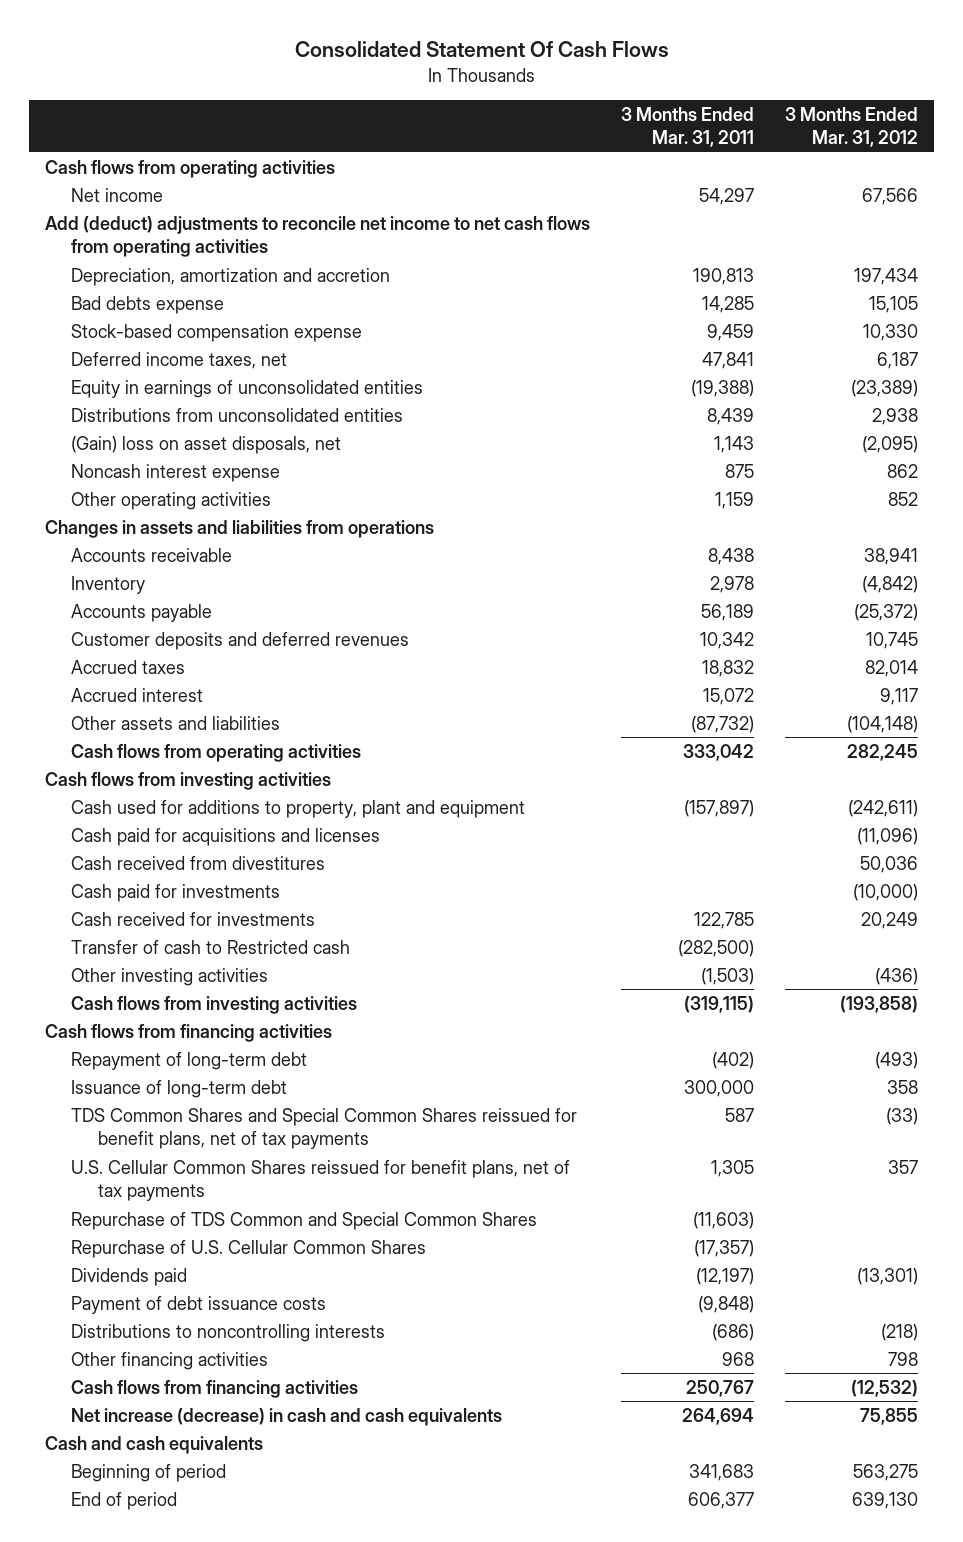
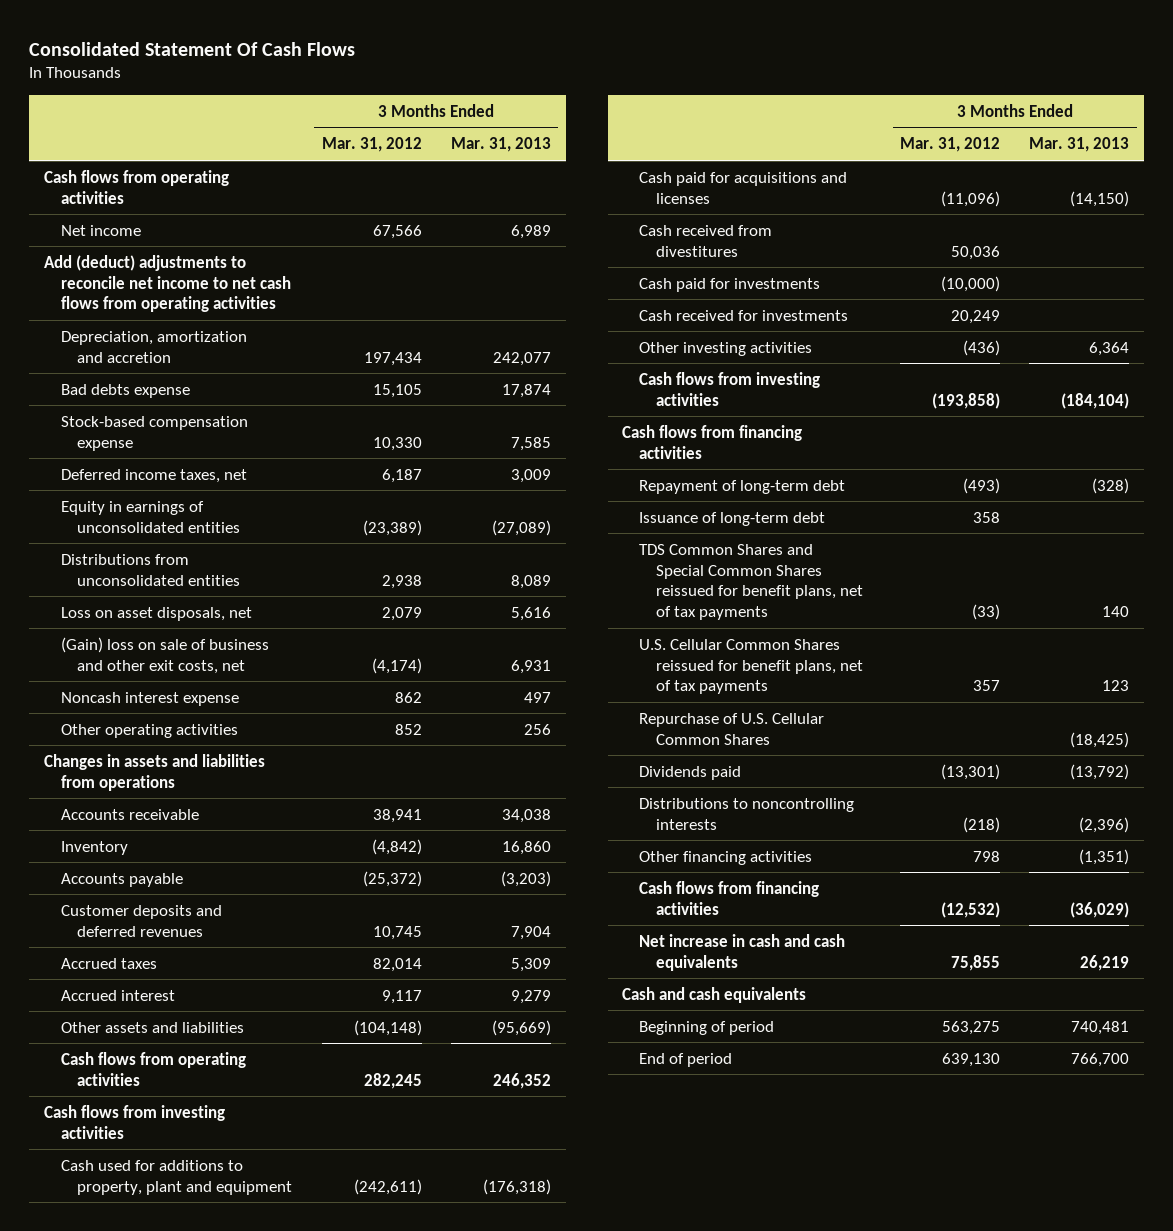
- | 3 Months Ended Mar. 31, 2011 | 3 Months Ended Mar. 31, 2012
+ | 3 Months Ended Mar. 31, 2012 | 3 Months Ended Mar. 31, 2013
- (Gain) loss on asset disposals, net | 1,143 | (2,095)
+ Loss on asset disposals, net | 2,079 | 5,616
+ (Gain) loss on sale of business and other exit costs, net | (4,174) | 6,931
- Transfer of cash to Restricted cash | (282,500) |
- Repurchase of TDS Common and Special Common Shares | (11,603) |
- Payment of debt issuance costs | (9,848) |
- Net increase (decrease) in cash and cash equivalents | 264,694 | 75,855
+ Net increase in cash and cash equivalents | 75,855 | 26,219

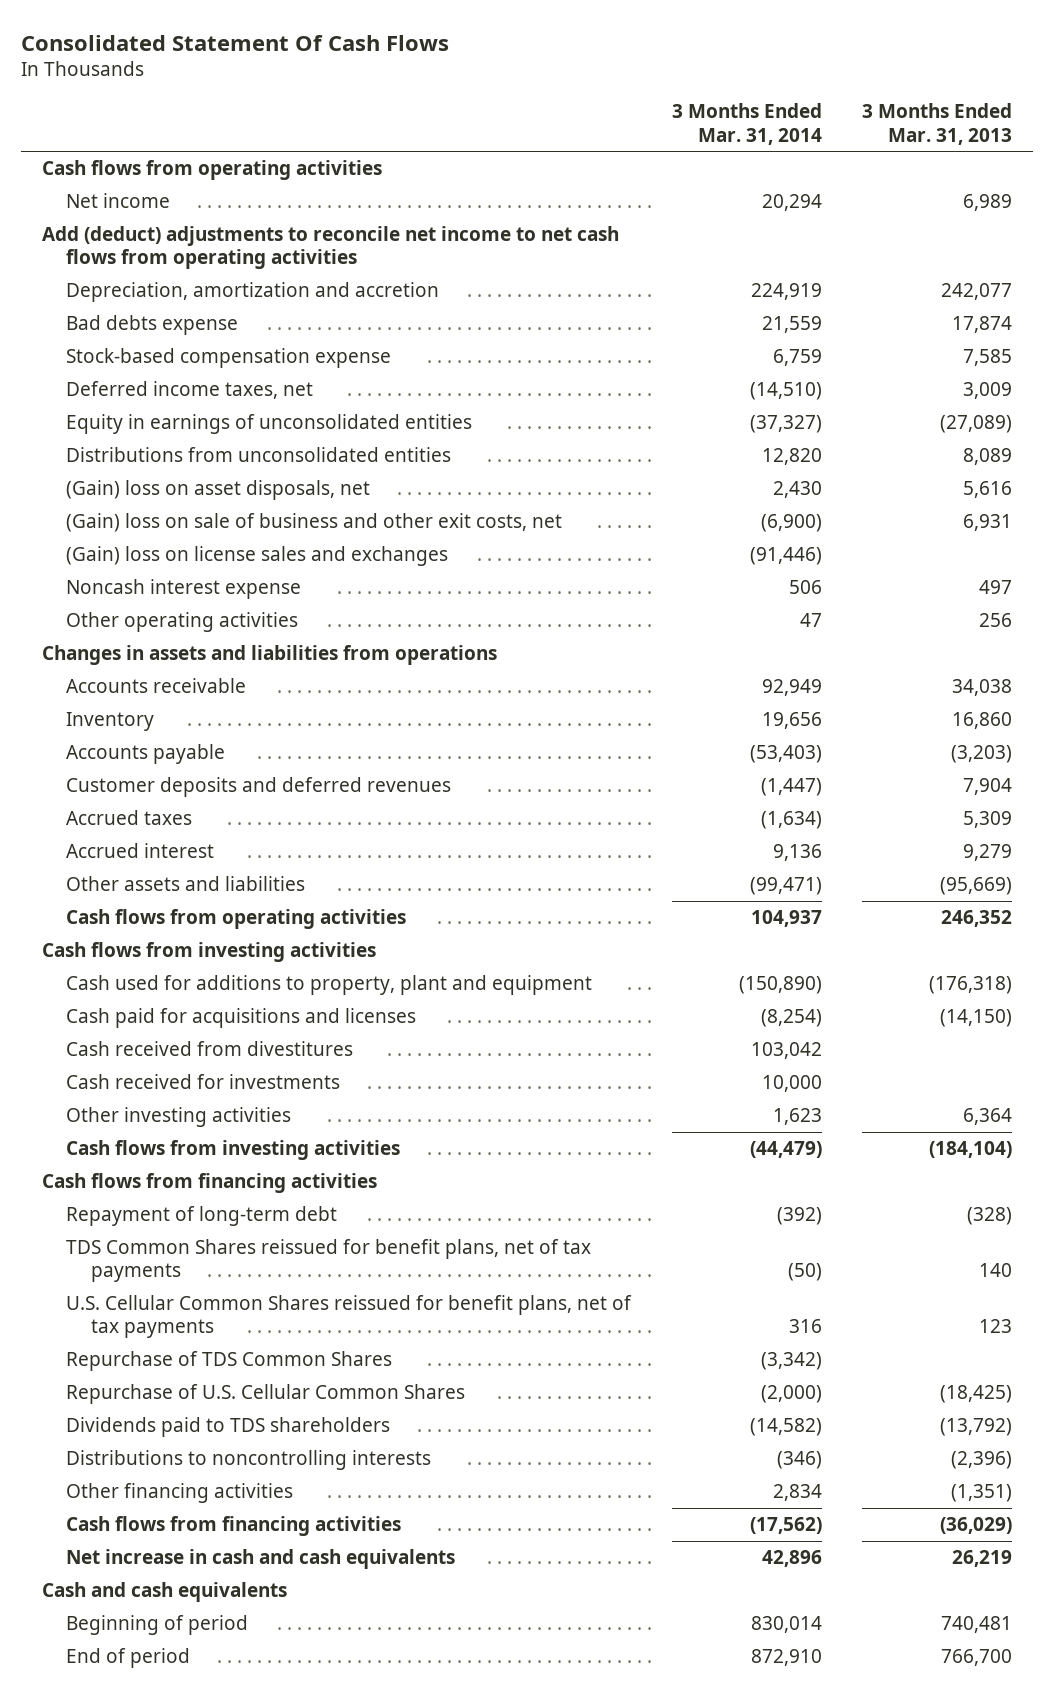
- | 3 Months Ended Mar. 31, 2012 | 3 Months Ended Mar. 31, 2013
+ | 3 Months Ended Mar. 31, 2014 | 3 Months Ended Mar. 31, 2013
- Loss on asset disposals, net | 2,079 | 5,616
+ (Gain) loss on asset disposals, net | 2,430 | 5,616
+ (Gain) loss on license sales and exchanges | (91,446) |
- Cash paid for investments | (10,000) |
- Issuance of long-term debt | 358 |
- TDS Common Shares and Special Common Shares reissued for benefit plans, net of tax payments | (33) | 140
+ TDS Common Shares reissued for benefit plans, net of tax payments | (50) | 140
+ Repurchase of TDS Common Shares | (3,342) |
- Dividends paid | (13,301) | (13,792)
+ Dividends paid to TDS shareholders | (14,582) | (13,792)

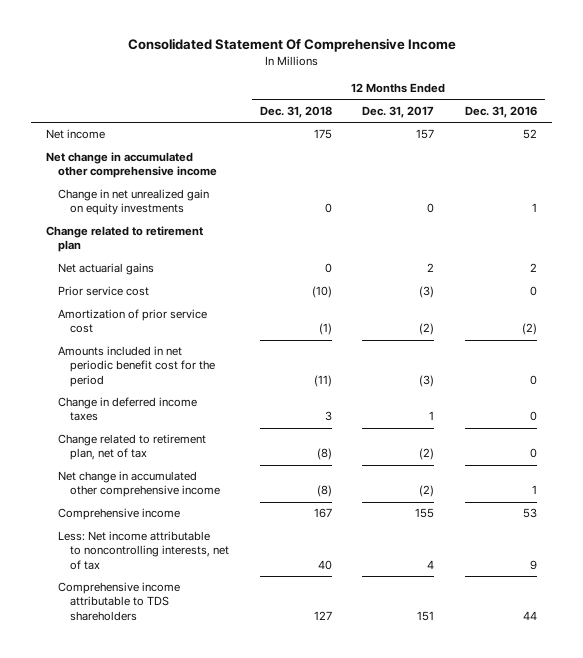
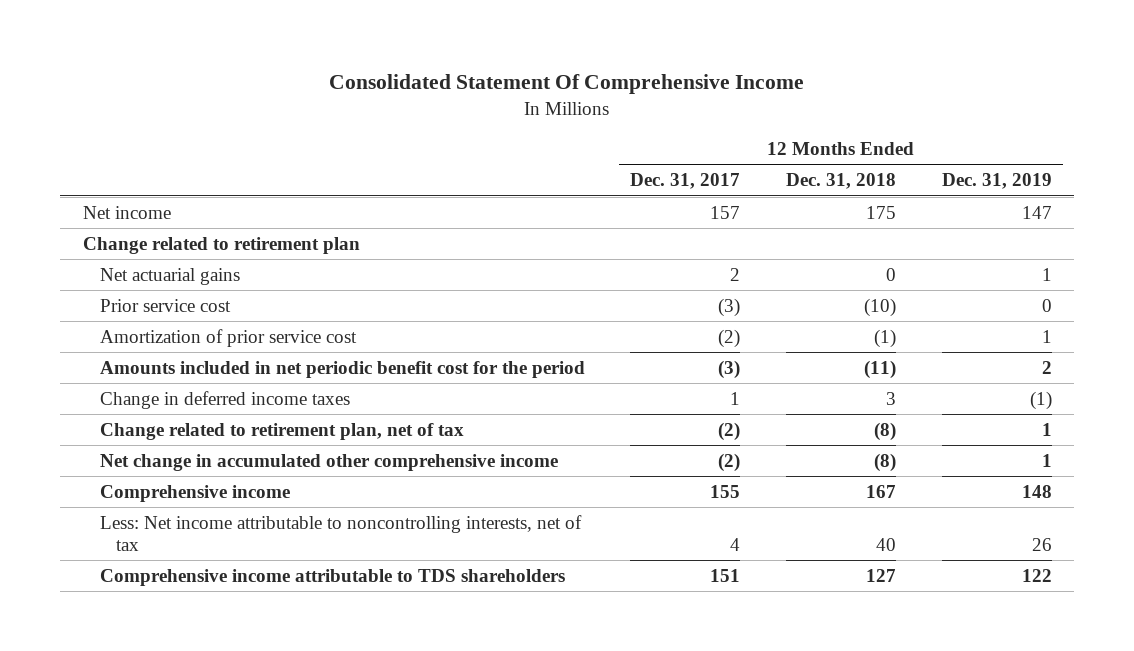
- | 12 Months Ended Dec. 31, 2018 | 12 Months Ended Dec. 31, 2017 | 12 Months Ended Dec. 31, 2016
+ | 12 Months Ended Dec. 31, 2017 | 12 Months Ended Dec. 31, 2018 | 12 Months Ended Dec. 31, 2019
- Net change in accumulated other comprehensive income
- Change in net unrealized gain on equity investments | 0 | 0 | 1

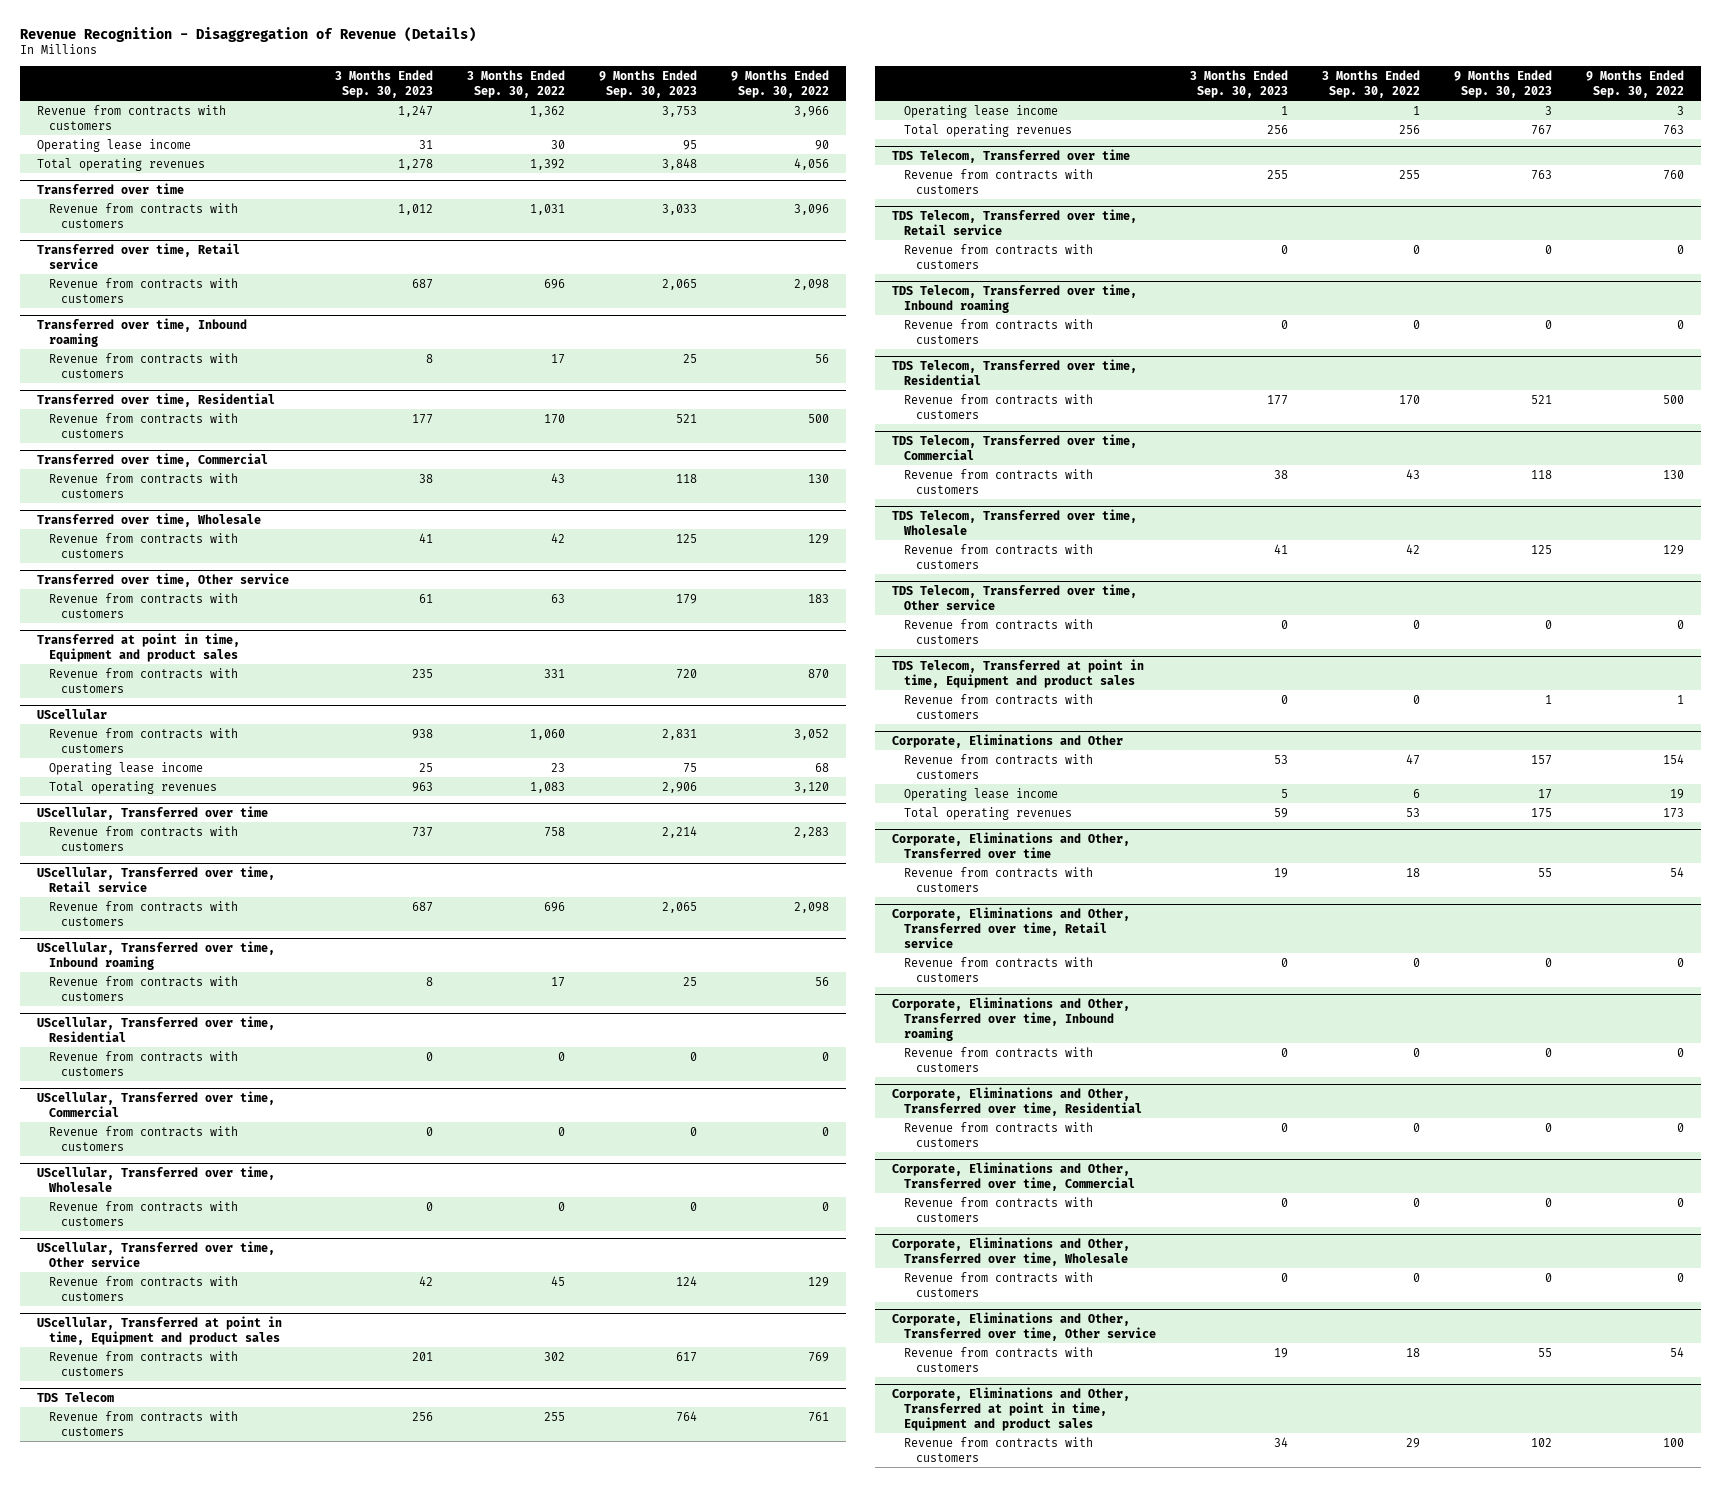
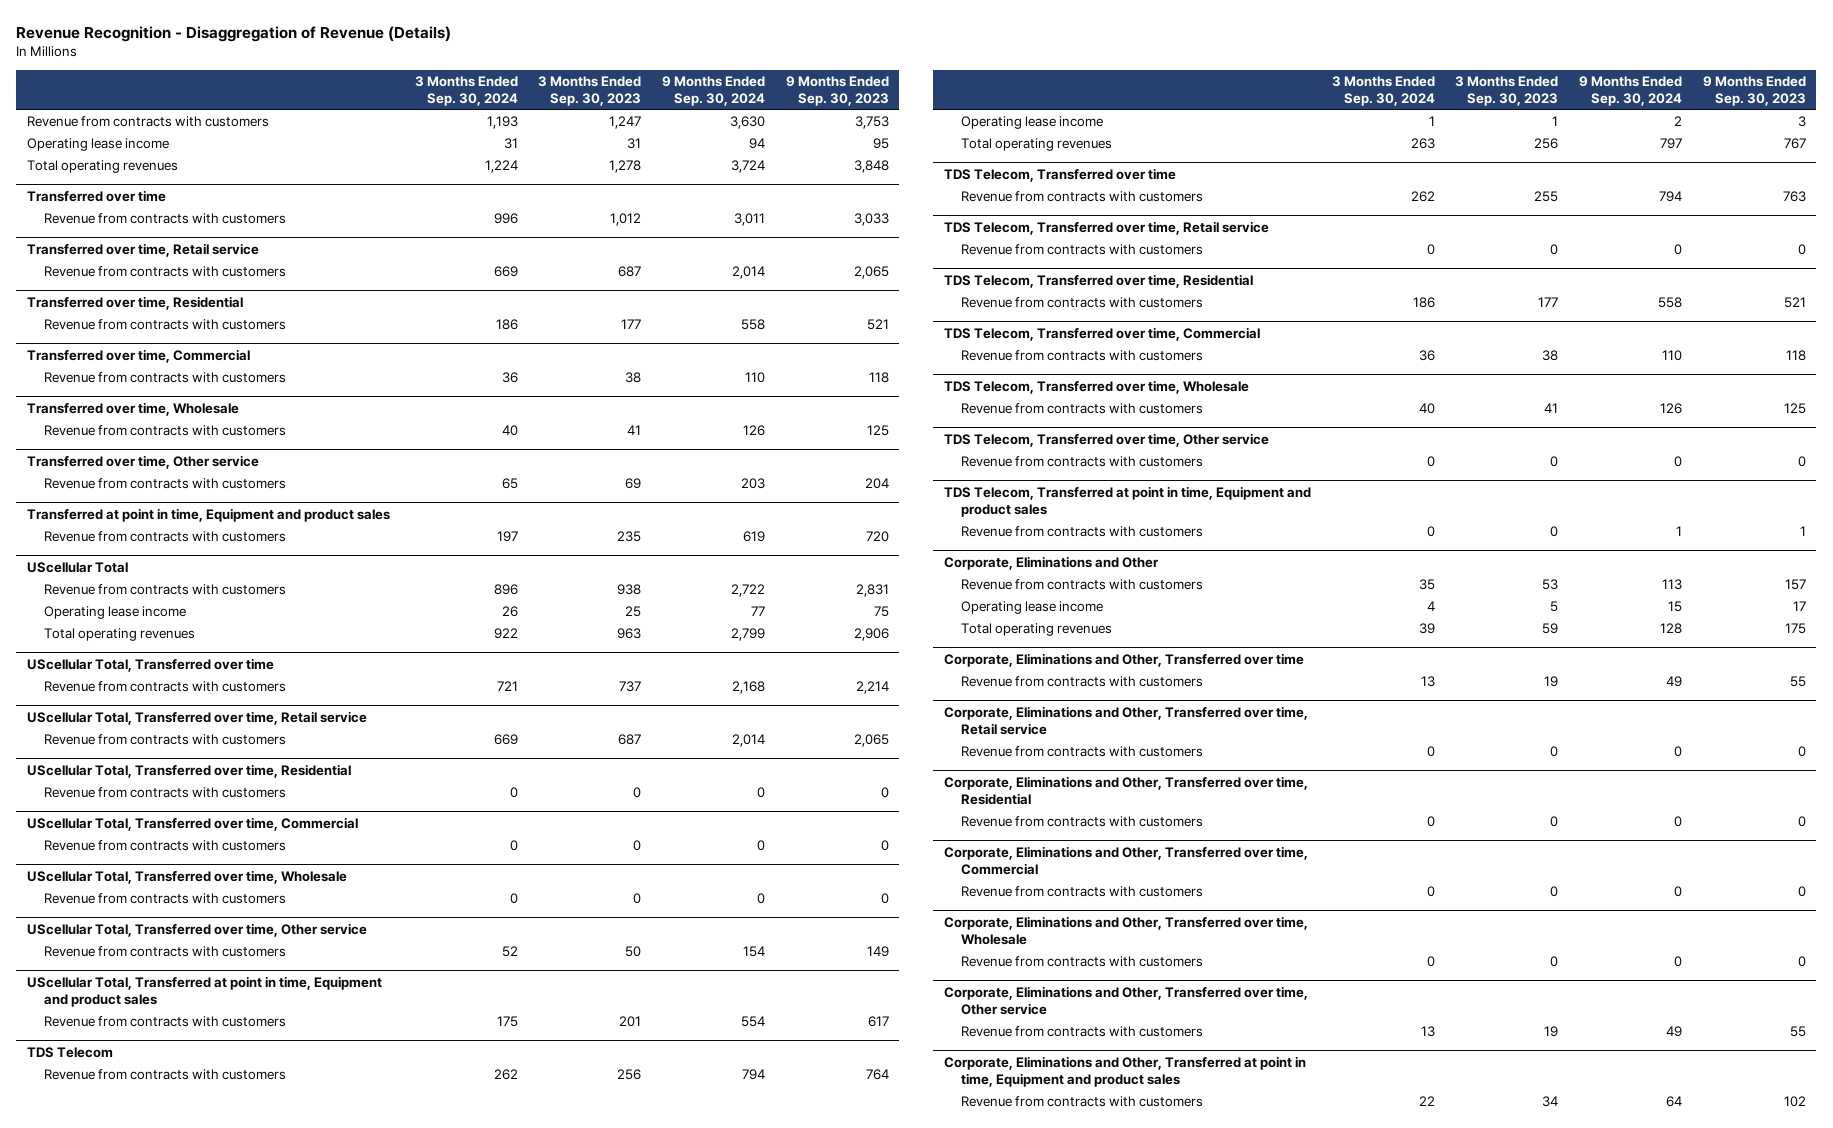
- | 3 Months Ended Sep. 30, 2023 | 3 Months Ended Sep. 30, 2022 | 9 Months Ended Sep. 30, 2023 | 9 Months Ended Sep. 30, 2022
+ | 3 Months Ended Sep. 30, 2024 | 3 Months Ended Sep. 30, 2023 | 9 Months Ended Sep. 30, 2024 | 9 Months Ended Sep. 30, 2023
- Transferred over time, Inbound roaming
- Revenue from contracts with customers | 8 | 17 | 25 | 56
@ Transferred over time, Other service
- Revenue from contracts with customers | 61 | 63 | 179 | 183
+ Revenue from contracts with customers | 65 | 69 | 203 | 204
- UScellular
+ UScellular Total
- UScellular, Transferred over time
+ UScellular Total, Transferred over time
- UScellular, Transferred over time, Retail service
+ UScellular Total, Transferred over time, Retail service
- UScellular, Transferred over time, Inbound roaming
- Revenue from contracts with customers | 8 | 17 | 25 | 56
- UScellular, Transferred over time, Residential
+ UScellular Total, Transferred over time, Residential
- UScellular, Transferred over time, Commercial
+ UScellular Total, Transferred over time, Commercial
- UScellular, Transferred over time, Wholesale
+ UScellular Total, Transferred over time, Wholesale
- UScellular, Transferred over time, Other service
- Revenue from contracts with customers | 42 | 45 | 124 | 129
- UScellular, Transferred at point in time, Equipment and product sales
+ UScellular Total, Transferred over time, Other service
+ Revenue from contracts with customers | 52 | 50 | 154 | 149
+ UScellular Total, Transferred at point in time, Equipment and product sales
- TDS Telecom, Transferred over time, Inbound roaming
- Revenue from contracts with customers | 0 | 0 | 0 | 0
- Corporate, Eliminations and Other, Transferred over time, Inbound roaming
- Revenue from contracts with customers | 0 | 0 | 0 | 0

